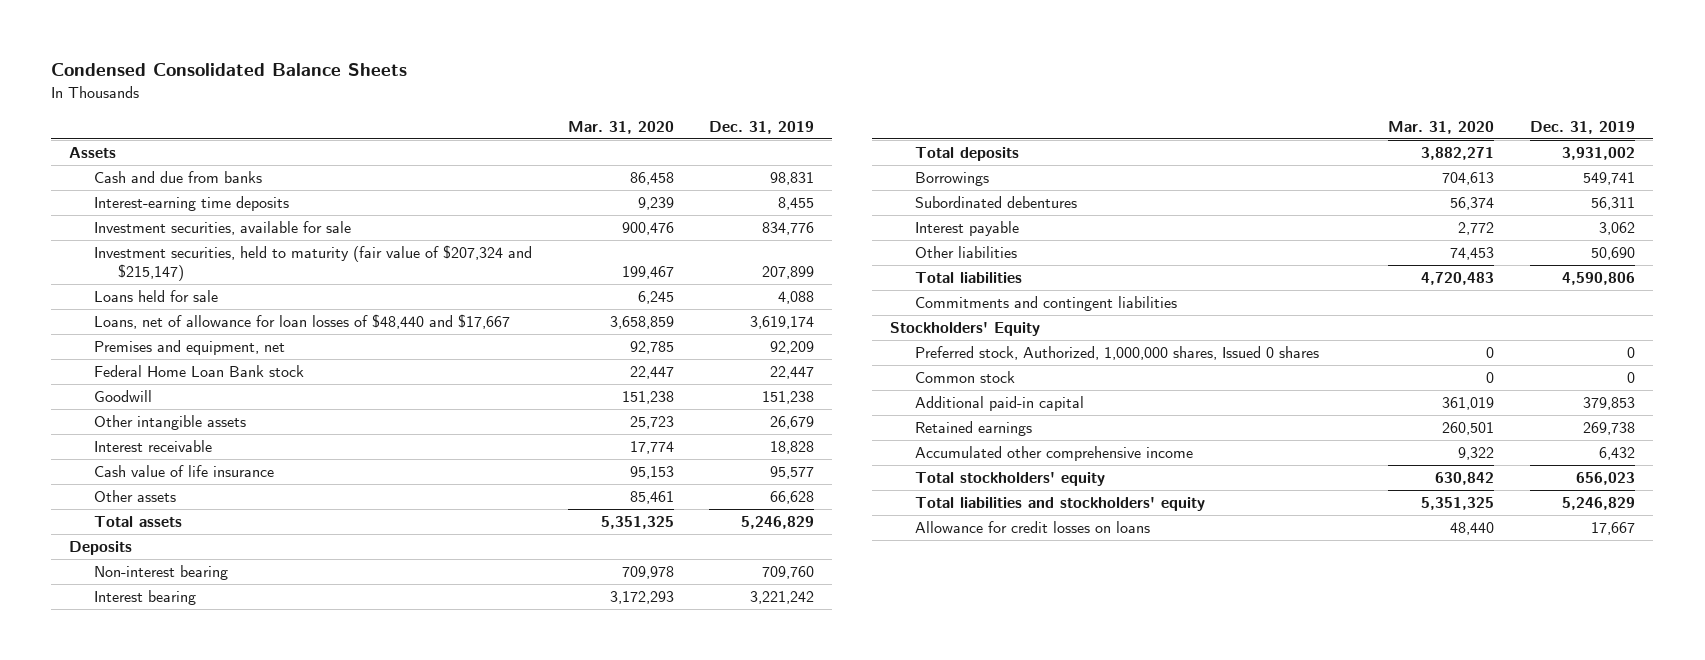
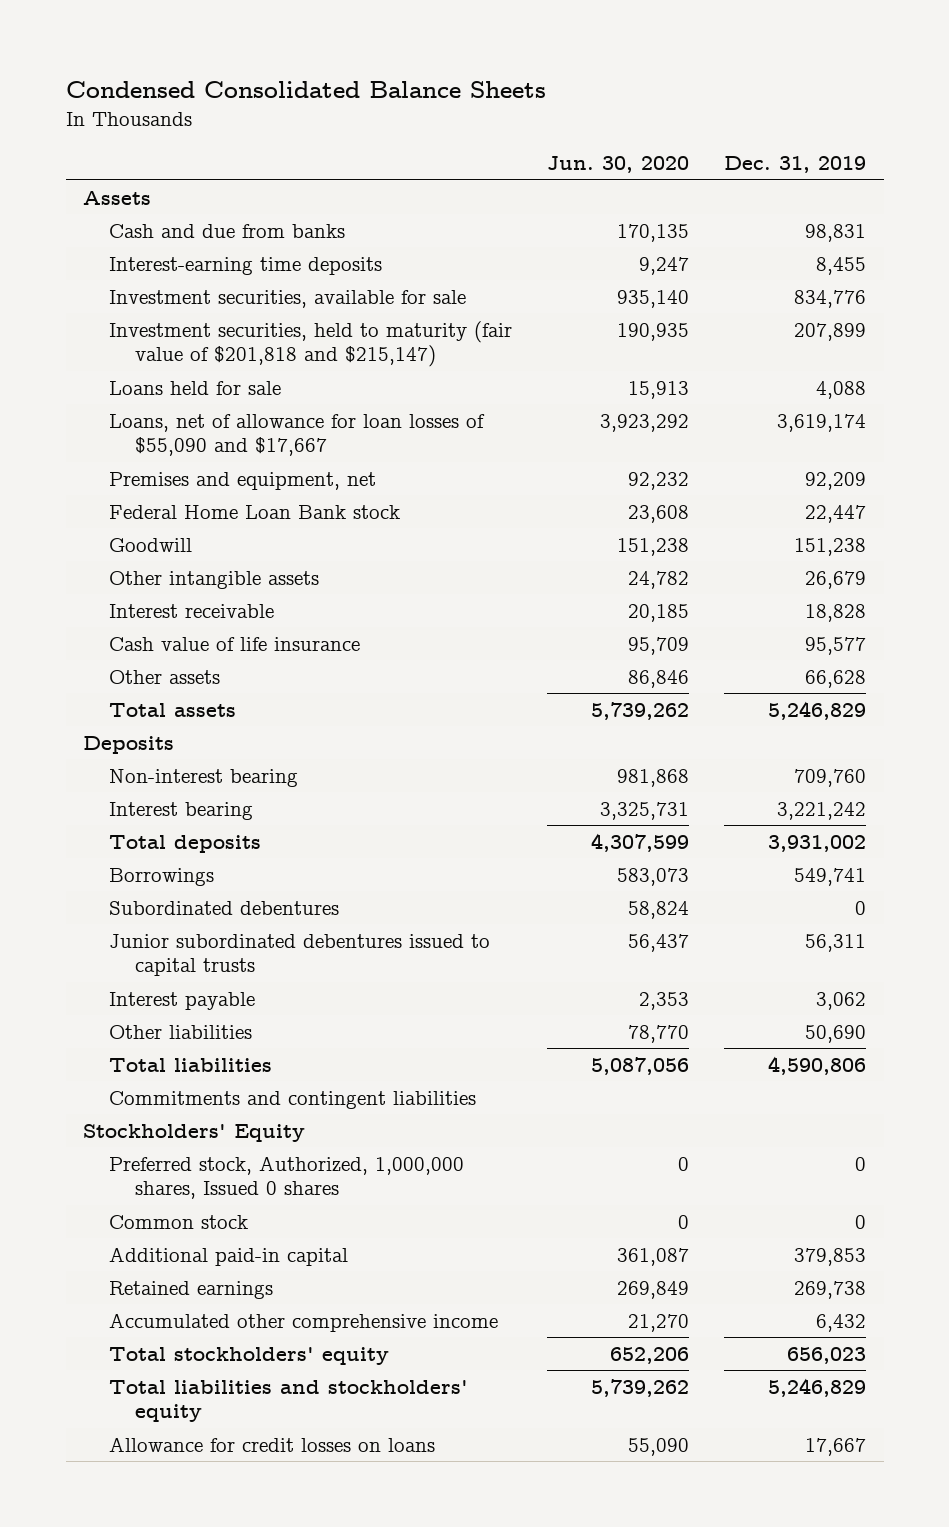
- | Mar. 31, 2020 | Dec. 31, 2019
+ | Jun. 30, 2020 | Dec. 31, 2019
- Investment securities, held to maturity (fair value of $207,324 and $215,147) | 199,467 | 207,899
+ Investment securities, held to maturity (fair value of $201,818 and $215,147) | 190,935 | 207,899
- Loans, net of allowance for loan losses of $48,440 and $17,667 | 3,658,859 | 3,619,174
+ Loans, net of allowance for loan losses of $55,090 and $17,667 | 3,923,292 | 3,619,174
- Subordinated debentures | 56,374 | 56,311
+ Subordinated debentures | 58,824 | 0
+ Junior subordinated debentures issued to capital trusts | 56,437 | 56,311

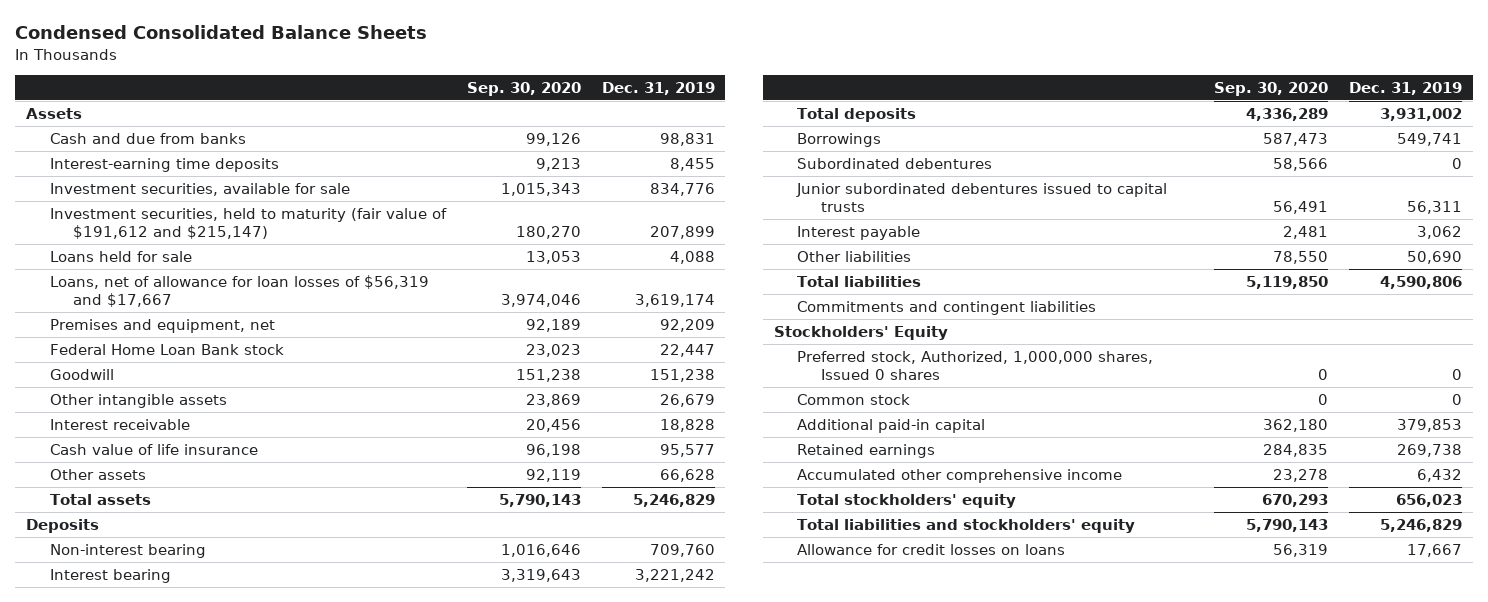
- | Jun. 30, 2020 | Dec. 31, 2019
+ | Sep. 30, 2020 | Dec. 31, 2019
- Investment securities, held to maturity (fair value of $201,818 and $215,147) | 190,935 | 207,899
+ Investment securities, held to maturity (fair value of $191,612 and $215,147) | 180,270 | 207,899
- Loans, net of allowance for loan losses of $55,090 and $17,667 | 3,923,292 | 3,619,174
+ Loans, net of allowance for loan losses of $56,319 and $17,667 | 3,974,046 | 3,619,174

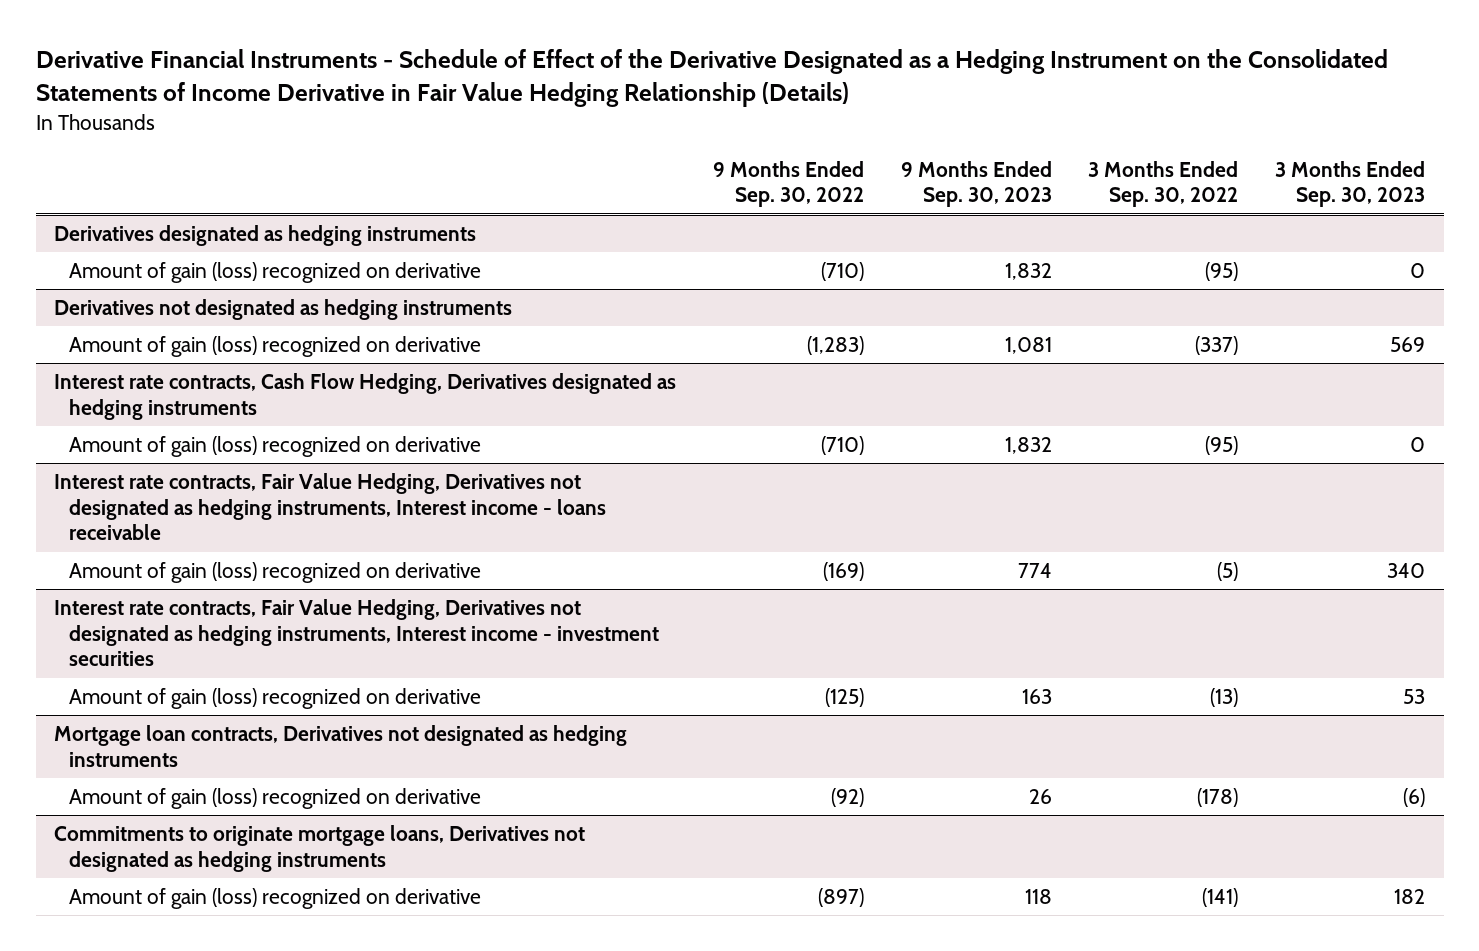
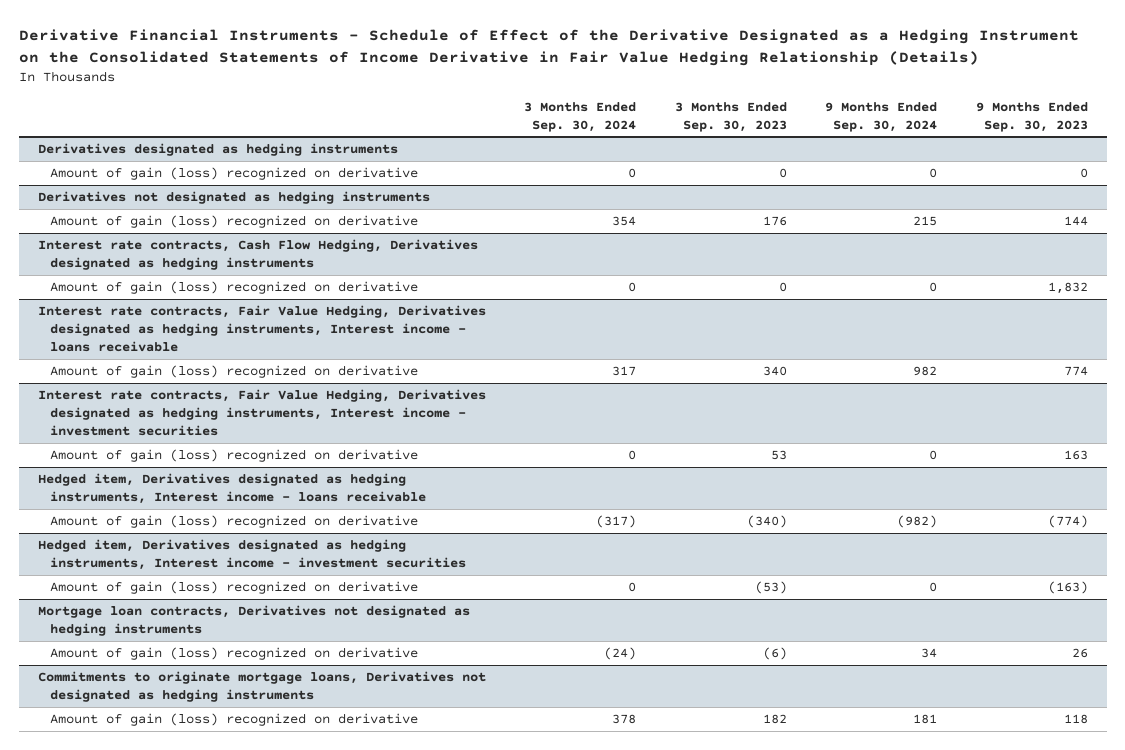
- | 9 Months Ended Sep. 30, 2022 | 9 Months Ended Sep. 30, 2023 | 3 Months Ended Sep. 30, 2022 | 3 Months Ended Sep. 30, 2023
+ | 3 Months Ended Sep. 30, 2024 | 3 Months Ended Sep. 30, 2023 | 9 Months Ended Sep. 30, 2024 | 9 Months Ended Sep. 30, 2023
@ Derivatives designated as hedging instruments
- Amount of gain (loss) recognized on derivative | (710) | 1,832 | (95) | 0
+ Amount of gain (loss) recognized on derivative | 0 | 0 | 0 | 0
@ Derivatives not designated as hedging instruments
- Amount of gain (loss) recognized on derivative | (1,283) | 1,081 | (337) | 569
+ Amount of gain (loss) recognized on derivative | 354 | 176 | 215 | 144
- Interest rate contracts, Fair Value Hedging, Derivatives not designated as hedging instruments, Interest income - loans receivable
+ Interest rate contracts, Fair Value Hedging, Derivatives designated as hedging instruments, Interest income - loans receivable
- Interest rate contracts, Fair Value Hedging, Derivatives not designated as hedging instruments, Interest income - investment securities
+ Interest rate contracts, Fair Value Hedging, Derivatives designated as hedging instruments, Interest income - investment securities
+ Hedged item, Derivatives designated as hedging instruments, Interest income - loans receivable
+ Amount of gain (loss) recognized on derivative | (317) | (340) | (982) | (774)
+ Hedged item, Derivatives designated as hedging instruments, Interest income - investment securities
+ Amount of gain (loss) recognized on derivative | 0 | (53) | 0 | (163)

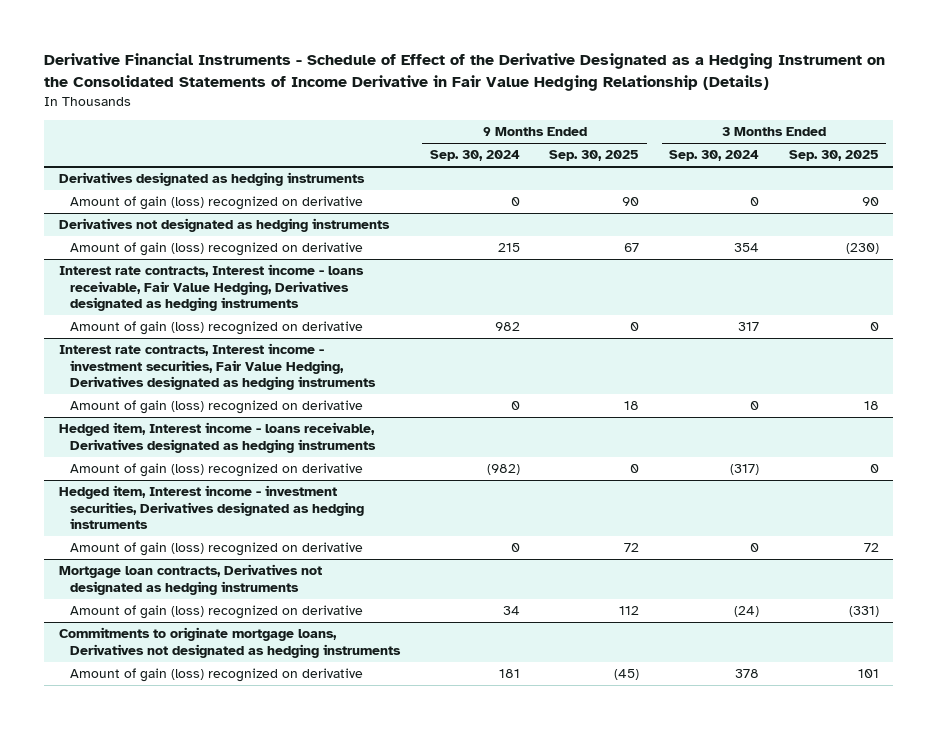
- | 3 Months Ended Sep. 30, 2024 | 3 Months Ended Sep. 30, 2023 | 9 Months Ended Sep. 30, 2024 | 9 Months Ended Sep. 30, 2023
+ | 9 Months Ended Sep. 30, 2024 | 9 Months Ended Sep. 30, 2025 | 3 Months Ended Sep. 30, 2024 | 3 Months Ended Sep. 30, 2025
- Interest rate contracts, Cash Flow Hedging, Derivatives designated as hedging instruments
- Amount of gain (loss) recognized on derivative | 0 | 0 | 0 | 1,832
- Interest rate contracts, Fair Value Hedging, Derivatives designated as hedging instruments, Interest income - loans receivable
+ Interest rate contracts, Interest income - loans receivable, Fair Value Hedging, Derivatives designated as hedging instruments
- Interest rate contracts, Fair Value Hedging, Derivatives designated as hedging instruments, Interest income - investment securities
+ Interest rate contracts, Interest income - investment securities, Fair Value Hedging, Derivatives designated as hedging instruments
- Hedged item, Derivatives designated as hedging instruments, Interest income - loans receivable
+ Hedged item, Interest income - loans receivable, Derivatives designated as hedging instruments
- Hedged item, Derivatives designated as hedging instruments, Interest income - investment securities
+ Hedged item, Interest income - investment securities, Derivatives designated as hedging instruments

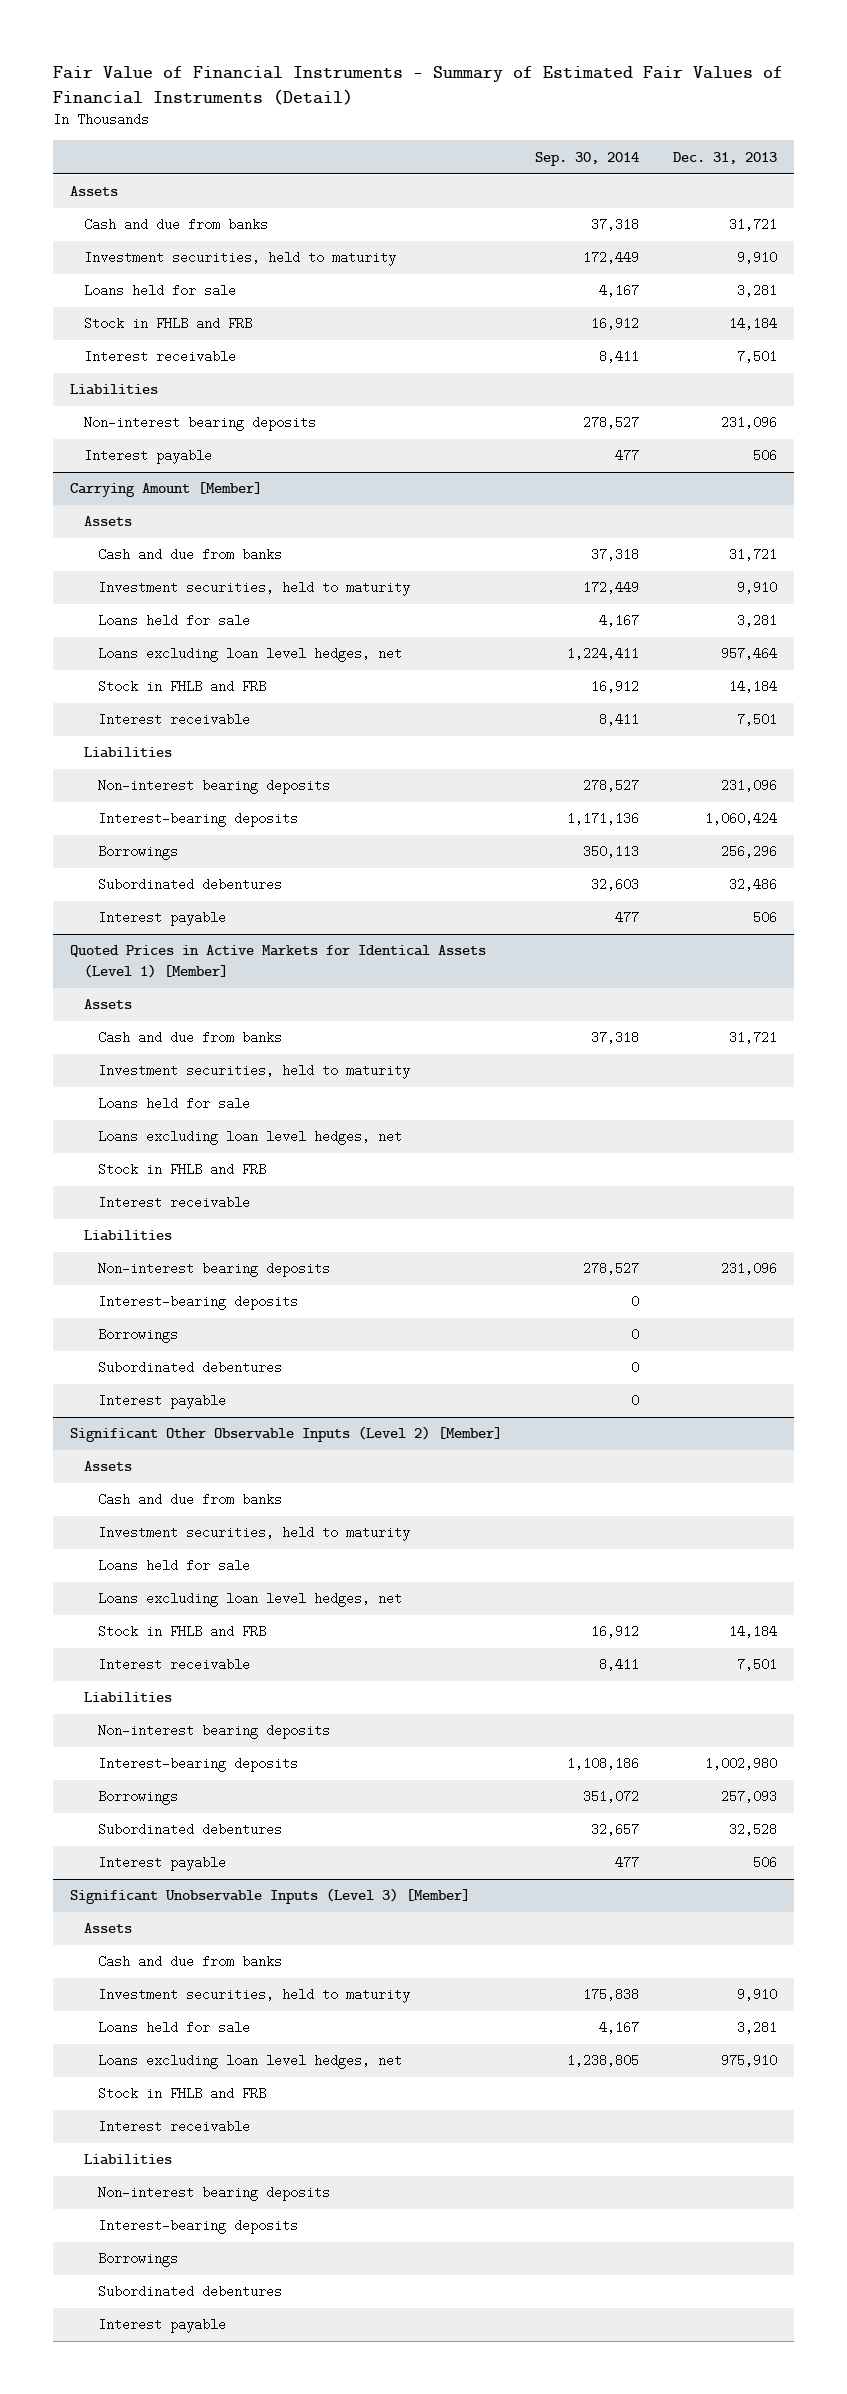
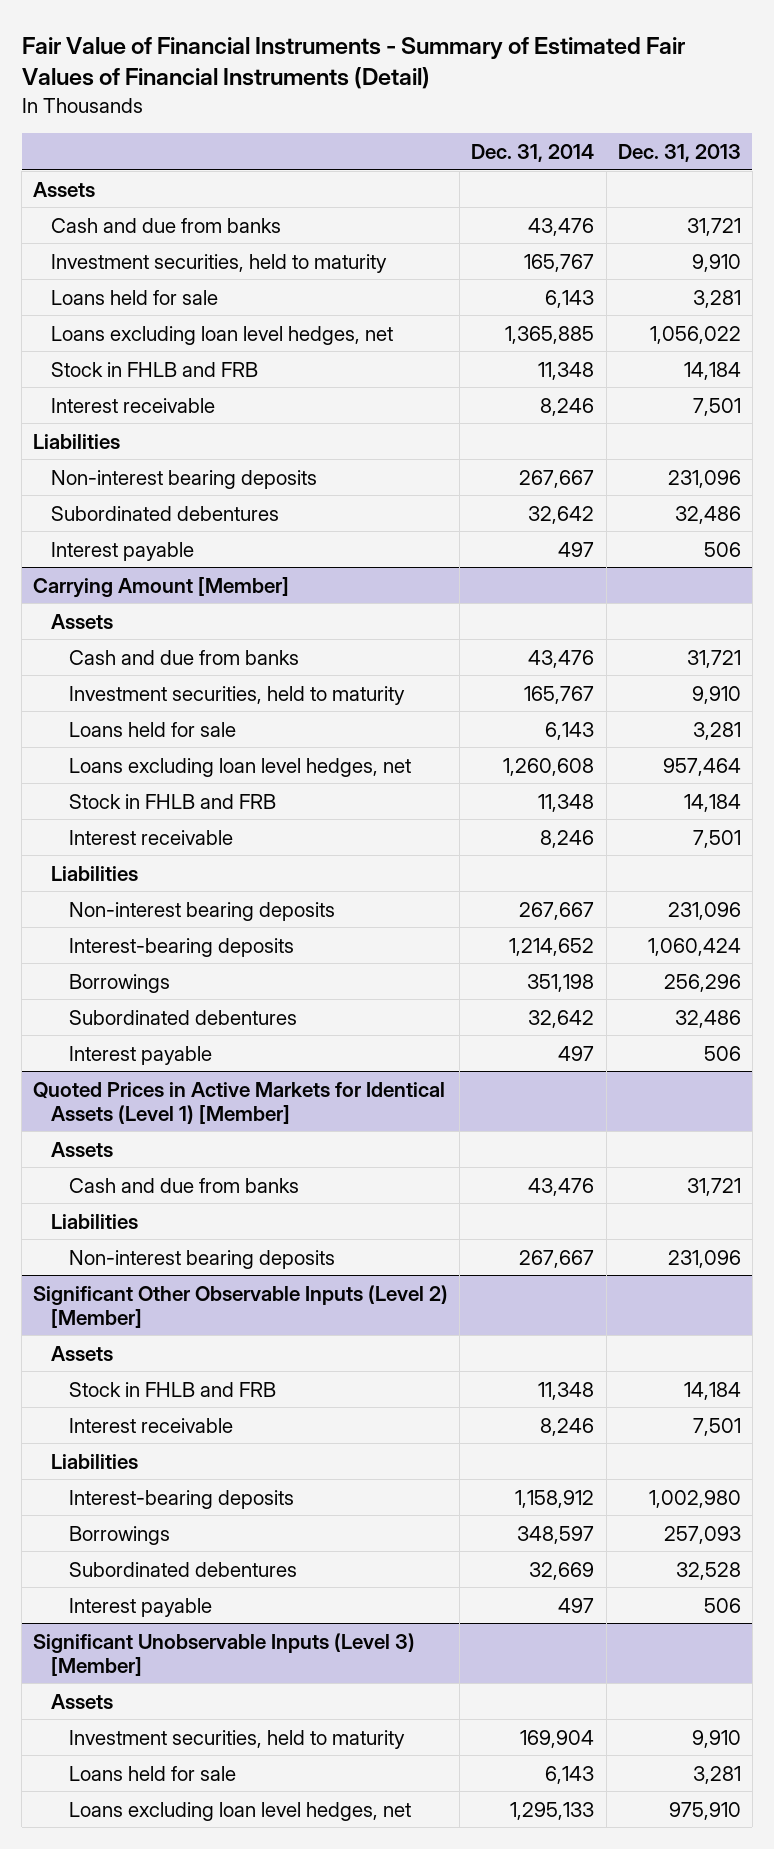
- | Sep. 30, 2014 | Dec. 31, 2013
+ | Dec. 31, 2014 | Dec. 31, 2013
+ Loans excluding loan level hedges, net | 1,365,885 | 1,056,022
+ Subordinated debentures | 32,642 | 32,486
@ Quoted Prices in Active Markets for Identical Assets (Level 1) [Member]
- Investment securities, held to maturity
- Loans held for sale
- Loans excluding loan level hedges, net
- Stock in FHLB and FRB
- Interest receivable
- Interest-bearing deposits | 0 |
- Borrowings | 0 |
- Subordinated debentures | 0 |
- Interest payable | 0 |
@ Significant Other Observable Inputs (Level 2) [Member]
- Cash and due from banks
- Investment securities, held to maturity
- Loans held for sale
- Loans excluding loan level hedges, net
- Non-interest bearing deposits
@ Significant Unobservable Inputs (Level 3) [Member]
- Cash and due from banks
- Stock in FHLB and FRB
- Interest receivable
- Liabilities
- Non-interest bearing deposits
- Interest-bearing deposits
- Borrowings
- Subordinated debentures
- Interest payable

